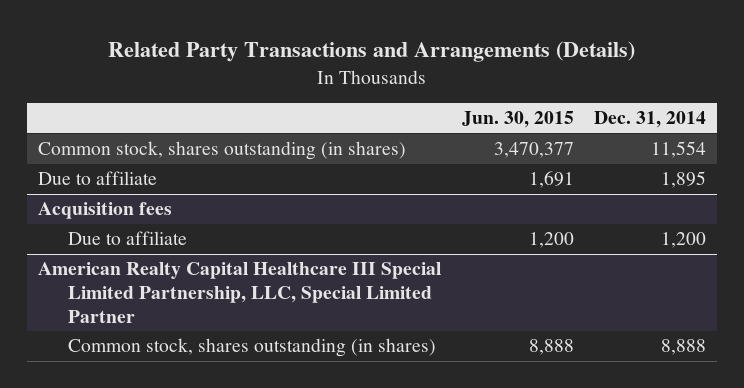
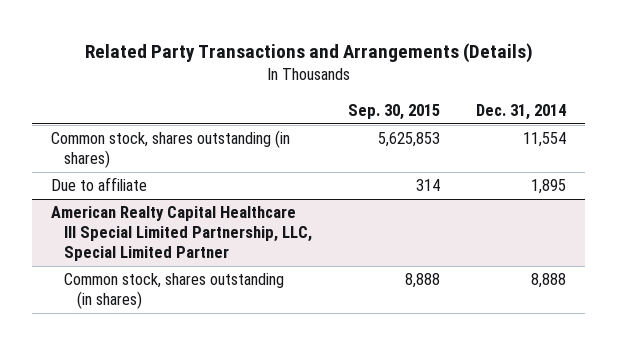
- | Jun. 30, 2015 | Dec. 31, 2014
+ | Sep. 30, 2015 | Dec. 31, 2014
- Acquisition fees
- Due to affiliate | 1,200 | 1,200

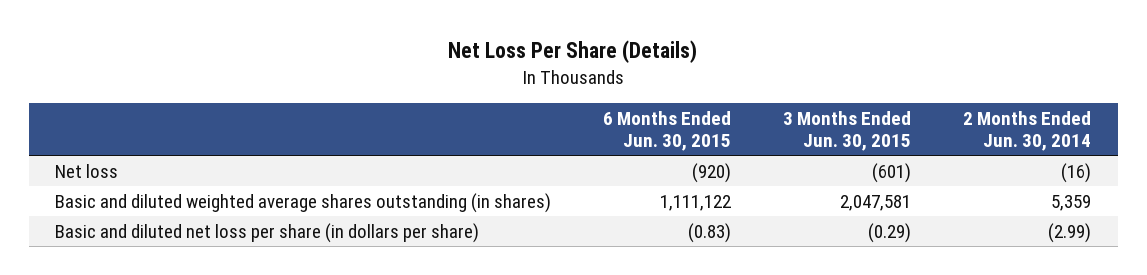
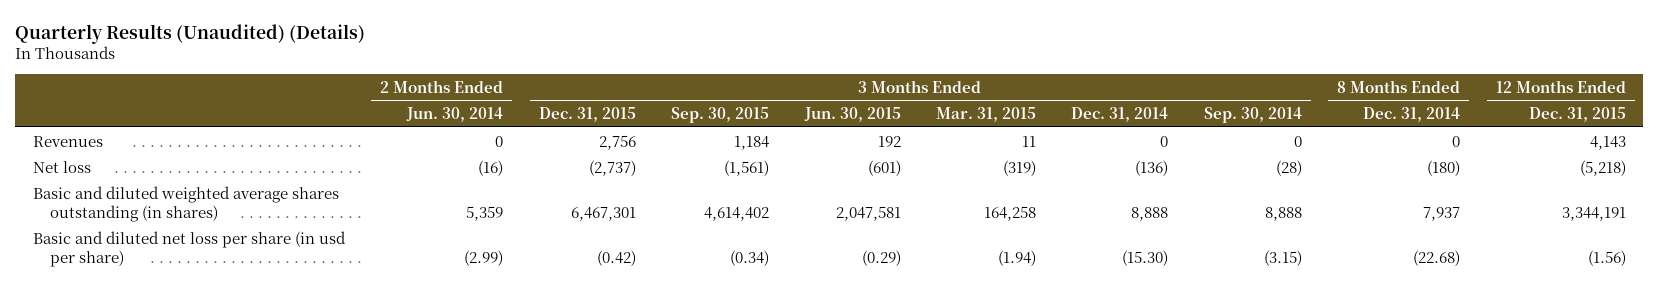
- Net Loss Per Share (Details)
+ Quarterly Results (Unaudited) (Details)
- | 6 Months Ended Jun. 30, 2015 | 3 Months Ended Jun. 30, 2015 | 2 Months Ended Jun. 30, 2014
+ | 2 Months Ended Jun. 30, 2014 | 3 Months Ended Dec. 31, 2015 | 3 Months Ended Sep. 30, 2015 | 3 Months Ended Jun. 30, 2015 | 3 Months Ended Mar. 31, 2015 | 3 Months Ended Dec. 31, 2014 | 3 Months Ended Sep. 30, 2014 | 8 Months Ended Dec. 31, 2014 | 12 Months Ended Dec. 31, 2015
+ Revenues | 0 | 2,756 | 1,184 | 192 | 11 | 0 | 0 | 0 | 4,143
- Basic and diluted net loss per share (in dollars per share) | (0.83) | (0.29) | (2.99)
+ Basic and diluted net loss per share (in usd per share) | (2.99) | (0.42) | (0.34) | (0.29) | (1.94) | (15.30) | (3.15) | (22.68) | (1.56)

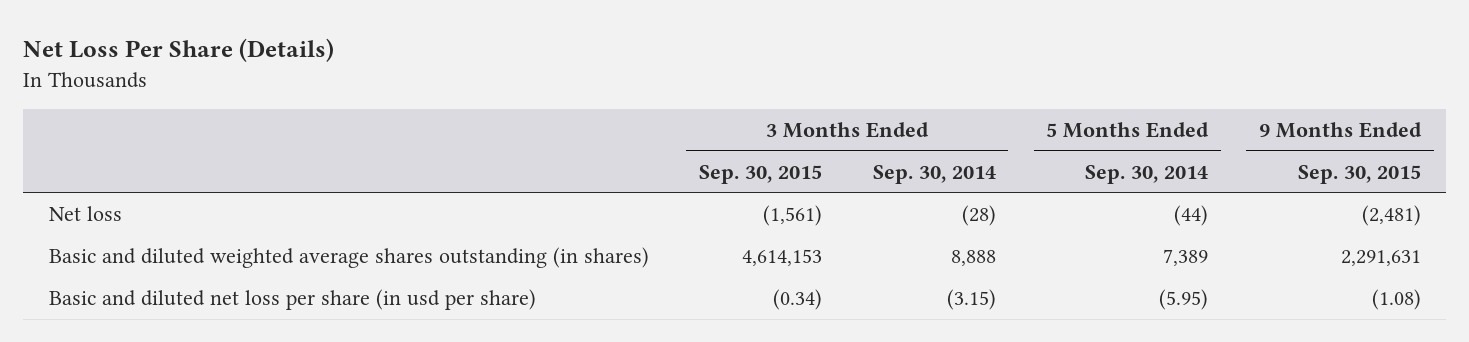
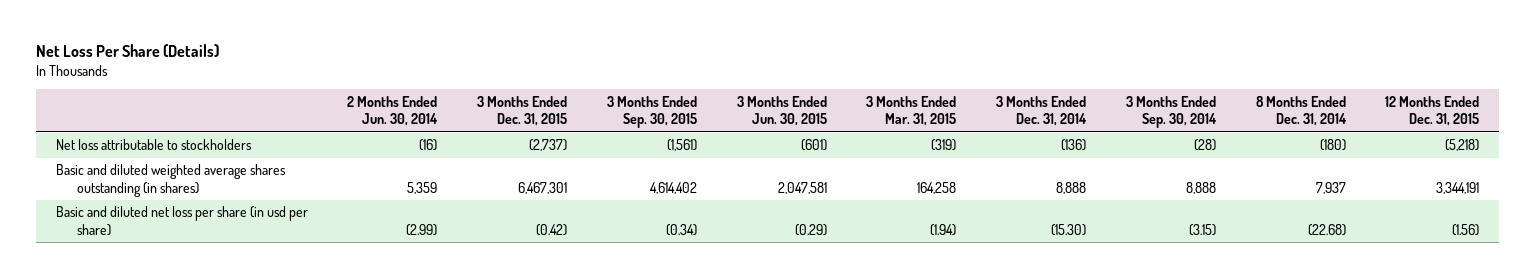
- | 3 Months Ended Sep. 30, 2015 | 3 Months Ended Sep. 30, 2014 | 5 Months Ended Sep. 30, 2014 | 9 Months Ended Sep. 30, 2015
+ | 2 Months Ended Jun. 30, 2014 | 3 Months Ended Dec. 31, 2015 | 3 Months Ended Sep. 30, 2015 | 3 Months Ended Jun. 30, 2015 | 3 Months Ended Mar. 31, 2015 | 3 Months Ended Dec. 31, 2014 | 3 Months Ended Sep. 30, 2014 | 8 Months Ended Dec. 31, 2014 | 12 Months Ended Dec. 31, 2015
- Net loss | (1,561) | (28) | (44) | (2,481)
- Basic and diluted weighted average shares outstanding (in shares) | 4,614,153 | 8,888 | 7,389 | 2,291,631
+ Net loss attributable to stockholders | (16) | (2,737) | (1,561) | (601) | (319) | (136) | (28) | (180) | (5,218)
+ Basic and diluted weighted average shares outstanding (in shares) | 5,359 | 6,467,301 | 4,614,402 | 2,047,581 | 164,258 | 8,888 | 8,888 | 7,937 | 3,344,191

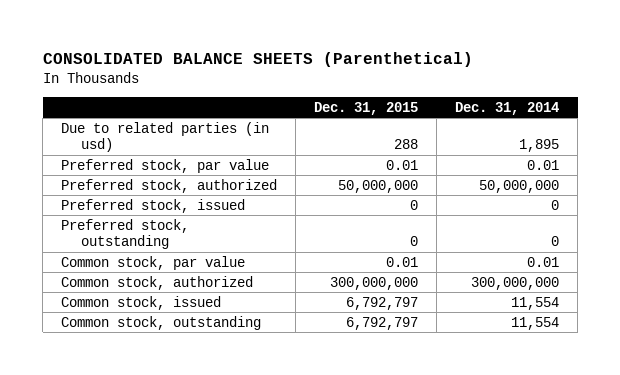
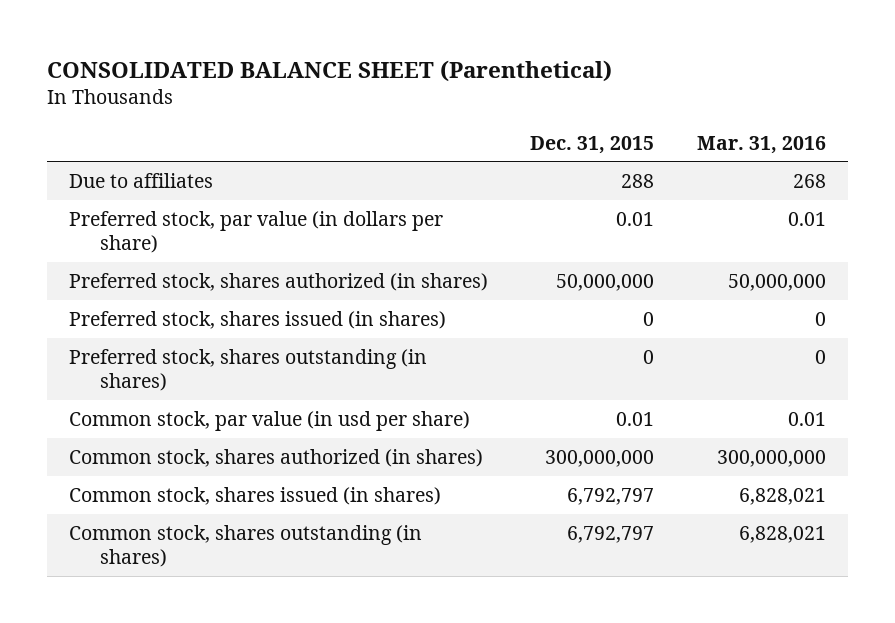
- CONSOLIDATED BALANCE SHEETS (Parenthetical)
+ CONSOLIDATED BALANCE SHEET (Parenthetical)
- | Dec. 31, 2015 | Dec. 31, 2014
+ | Dec. 31, 2015 | Mar. 31, 2016
- Due to related parties (in usd) | 288 | 1,895
- Preferred stock, par value | 0.01 | 0.01
- Preferred stock, authorized | 50,000,000 | 50,000,000
- Preferred stock, issued | 0 | 0
- Preferred stock, outstanding | 0 | 0
- Common stock, par value | 0.01 | 0.01
- Common stock, authorized | 300,000,000 | 300,000,000
- Common stock, issued | 6,792,797 | 11,554
- Common stock, outstanding | 6,792,797 | 11,554
+ Due to affiliates | 288 | 268
+ Preferred stock, par value (in dollars per share) | 0.01 | 0.01
+ Preferred stock, shares authorized (in shares) | 50,000,000 | 50,000,000
+ Preferred stock, shares issued (in shares) | 0 | 0
+ Preferred stock, shares outstanding (in shares) | 0 | 0
+ Common stock, par value (in usd per share) | 0.01 | 0.01
+ Common stock, shares authorized (in shares) | 300,000,000 | 300,000,000
+ Common stock, shares issued (in shares) | 6,792,797 | 6,828,021
+ Common stock, shares outstanding (in shares) | 6,792,797 | 6,828,021

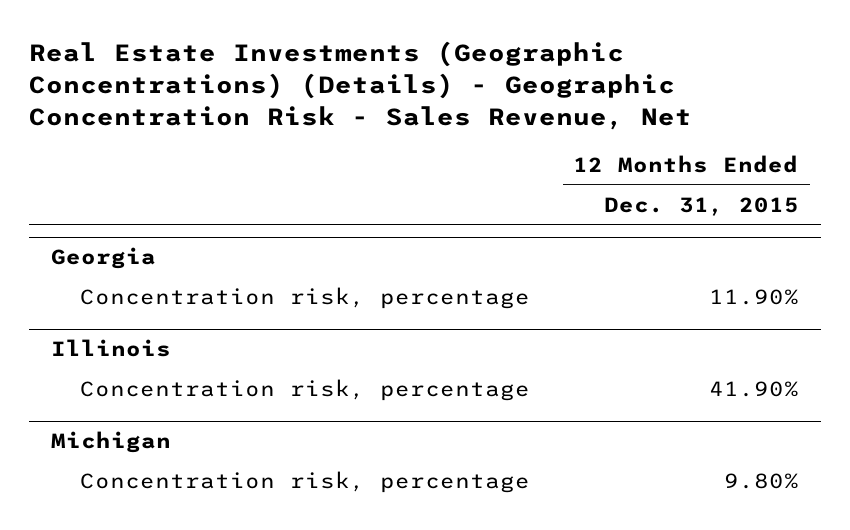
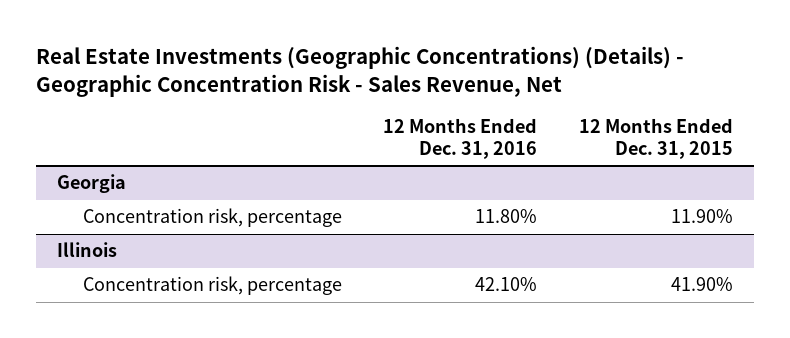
- | 12 Months Ended Dec. 31, 2015
+ | 12 Months Ended Dec. 31, 2016 | 12 Months Ended Dec. 31, 2015
- Michigan
- Concentration risk, percentage | 9.80%

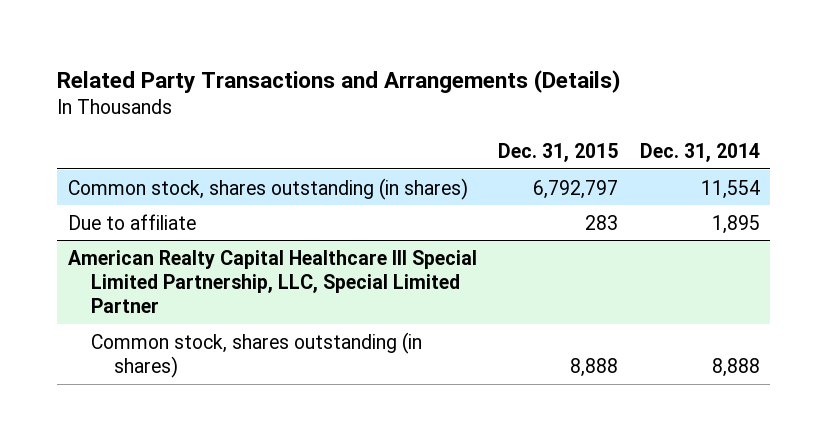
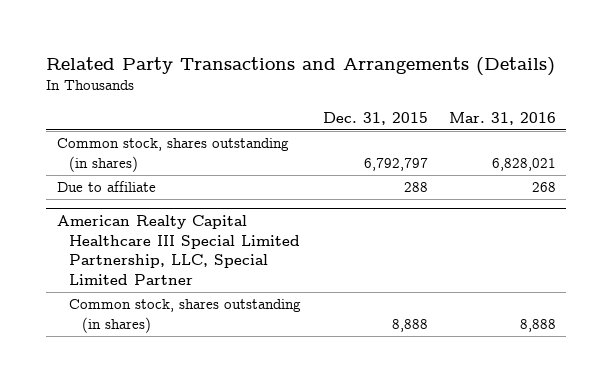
- | Dec. 31, 2015 | Dec. 31, 2014
+ | Dec. 31, 2015 | Mar. 31, 2016
- Due to affiliate | 283 | 1,895
+ Due to affiliate | 288 | 268

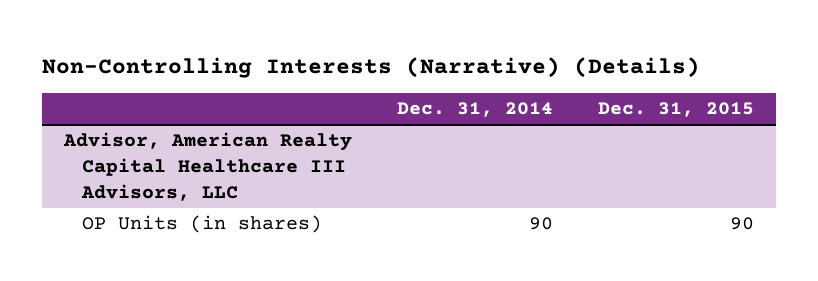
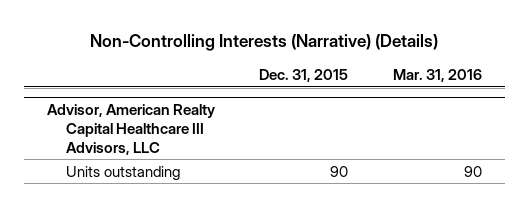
- | Dec. 31, 2014 | Dec. 31, 2015
+ | Dec. 31, 2015 | Mar. 31, 2016
@ Advisor, American Realty Capital Healthcare III Advisors, LLC
- OP Units (in shares) | 90 | 90
+ Units outstanding | 90 | 90

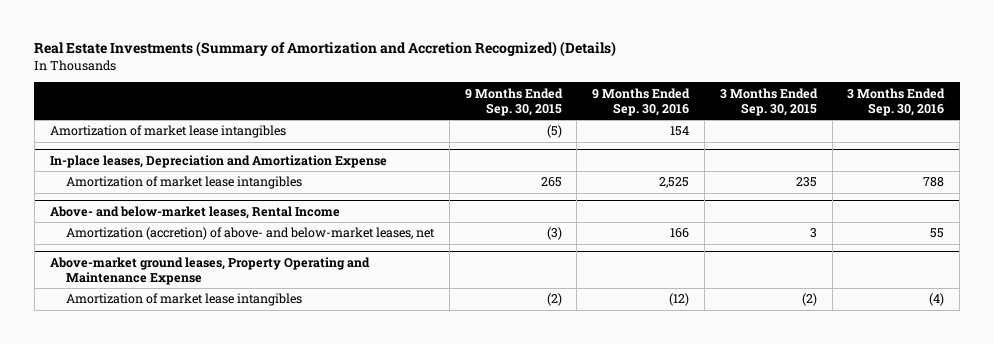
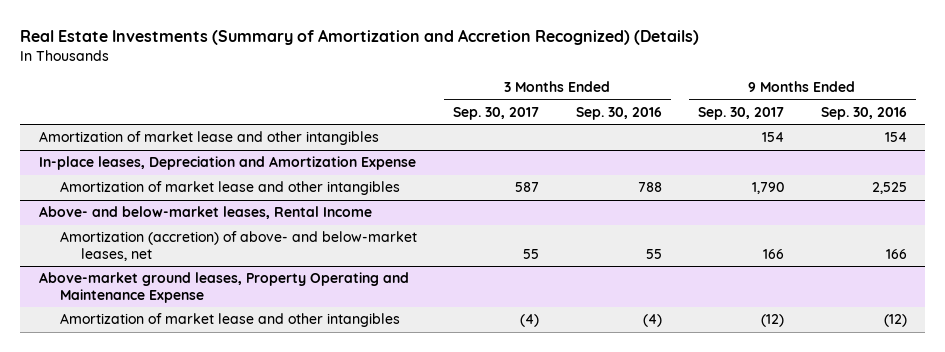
- | 9 Months Ended Sep. 30, 2015 | 9 Months Ended Sep. 30, 2016 | 3 Months Ended Sep. 30, 2015 | 3 Months Ended Sep. 30, 2016
+ | 3 Months Ended Sep. 30, 2017 | 3 Months Ended Sep. 30, 2016 | 9 Months Ended Sep. 30, 2017 | 9 Months Ended Sep. 30, 2016
- Amortization of market lease intangibles | (5) | 154 | |
+ Amortization of market lease and other intangibles | | | 154 | 154
@ In-place leases, Depreciation and Amortization Expense
- Amortization of market lease intangibles | 265 | 2,525 | 235 | 788
+ Amortization of market lease and other intangibles | 587 | 788 | 1,790 | 2,525
@ Above-market ground leases, Property Operating and Maintenance Expense
- Amortization of market lease intangibles | (2) | (12) | (2) | (4)
+ Amortization of market lease and other intangibles | (4) | (4) | (12) | (12)

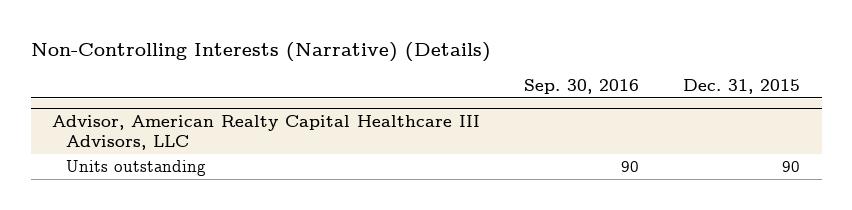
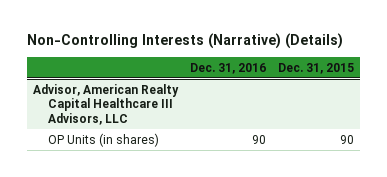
- | Sep. 30, 2016 | Dec. 31, 2015
+ | Dec. 31, 2016 | Dec. 31, 2015
@ Advisor, American Realty Capital Healthcare III Advisors, LLC
- Units outstanding | 90 | 90
+ OP Units (in shares) | 90 | 90

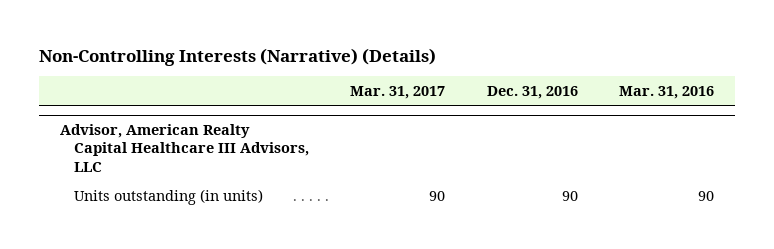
- | Dec. 31, 2016 | Dec. 31, 2015
+ | Mar. 31, 2017 | Dec. 31, 2016 | Mar. 31, 2016
@ Advisor, American Realty Capital Healthcare III Advisors, LLC
- OP Units (in shares) | 90 | 90
+ Units outstanding (in units) | 90 | 90 | 90

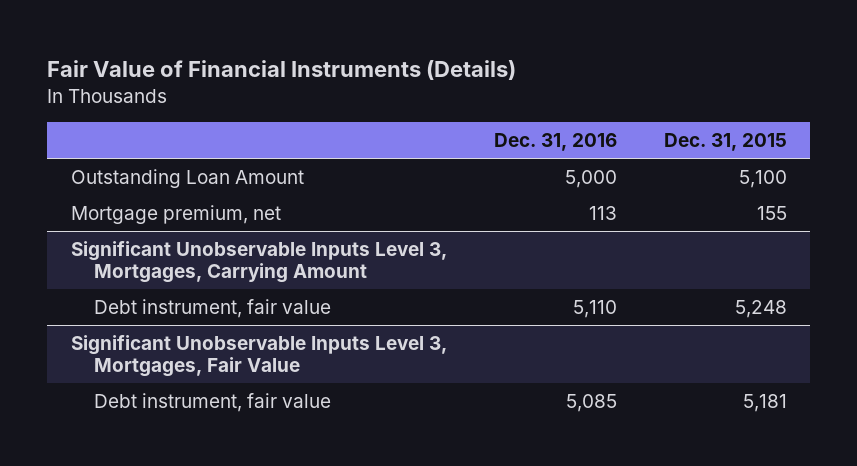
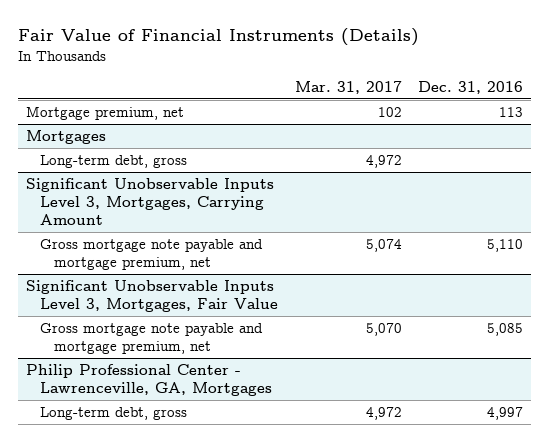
- | Dec. 31, 2016 | Dec. 31, 2015
+ | Mar. 31, 2017 | Dec. 31, 2016
- Outstanding Loan Amount | 5,000 | 5,100
+ Mortgages
+ Long-term debt, gross | 4,972 |
@ Significant Unobservable Inputs Level 3, Mortgages, Carrying Amount
- Debt instrument, fair value | 5,110 | 5,248
+ Gross mortgage note payable and mortgage premium, net | 5,074 | 5,110
@ Significant Unobservable Inputs Level 3, Mortgages, Fair Value
- Debt instrument, fair value | 5,085 | 5,181
+ Gross mortgage note payable and mortgage premium, net | 5,070 | 5,085
+ Philip Professional Center - Lawrenceville, GA, Mortgages
+ Long-term debt, gross | 4,972 | 4,997

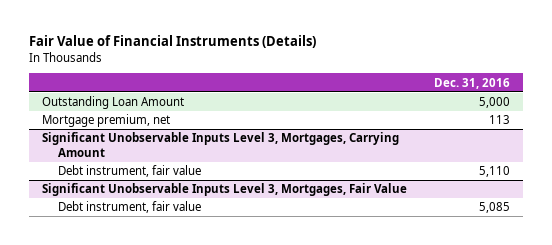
- | Mar. 31, 2017 | Dec. 31, 2016
+ | Dec. 31, 2016
+ Outstanding Loan Amount | 5,000
- Mortgages
- Long-term debt, gross | 4,972 |
@ Significant Unobservable Inputs Level 3, Mortgages, Carrying Amount
- Gross mortgage note payable and mortgage premium, net | 5,074 | 5,110
+ Debt instrument, fair value | 5,110
@ Significant Unobservable Inputs Level 3, Mortgages, Fair Value
- Gross mortgage note payable and mortgage premium, net | 5,070 | 5,085
- Philip Professional Center - Lawrenceville, GA, Mortgages
- Long-term debt, gross | 4,972 | 4,997
@ Significant Unobservable Inputs Level 3, Mortgages, Fair Value
+ Debt instrument, fair value | 5,085

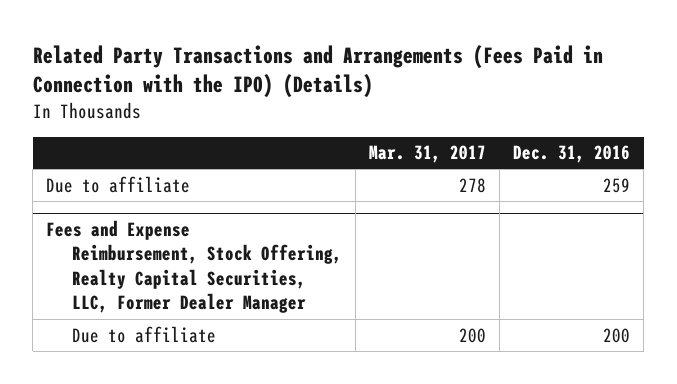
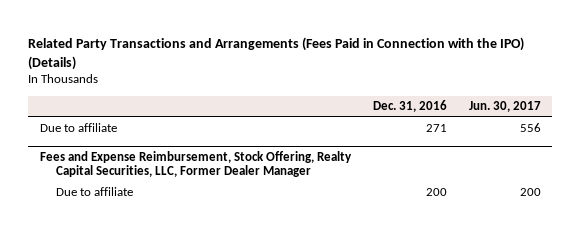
- | Mar. 31, 2017 | Dec. 31, 2016
+ | Dec. 31, 2016 | Jun. 30, 2017
- Due to affiliate | 278 | 259
+ Due to affiliate | 271 | 556

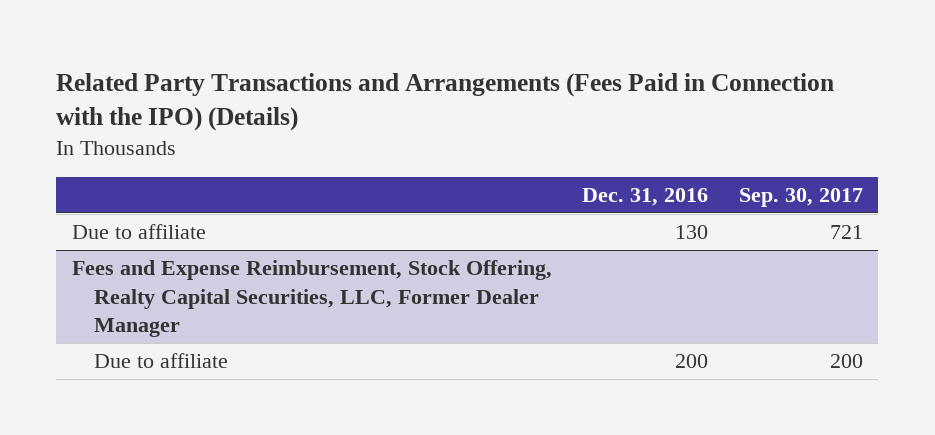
- | Dec. 31, 2016 | Jun. 30, 2017
+ | Dec. 31, 2016 | Sep. 30, 2017
- Due to affiliate | 271 | 556
+ Due to affiliate | 130 | 721

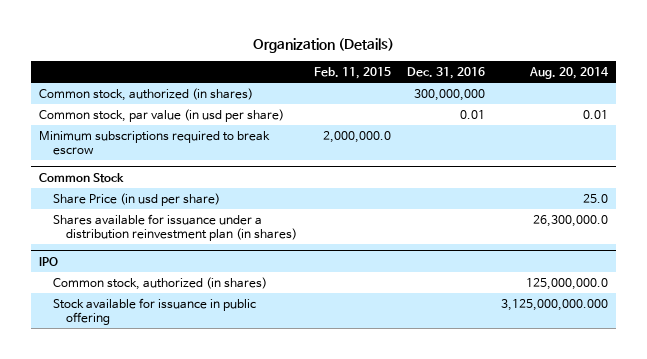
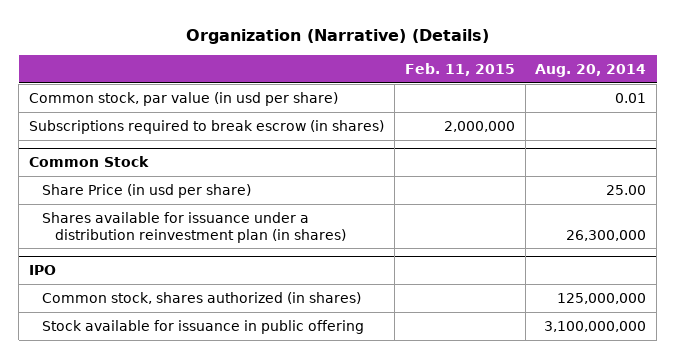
- Organization (Details)
+ Organization (Narrative) (Details)
- | Feb. 11, 2015 | Dec. 31, 2016 | Aug. 20, 2014
+ | Feb. 11, 2015 | Aug. 20, 2014
- Common stock, authorized (in shares) | | 300,000,000 |
- Minimum subscriptions required to break escrow | 2,000,000.0 | |
+ Subscriptions required to break escrow (in shares) | 2,000,000 |
@ Common Stock
- Share Price (in usd per share) | | | 25.0
- Shares available for issuance under a distribution reinvestment plan (in shares) | | | 26,300,000.0
+ Share Price (in usd per share) | | 25.00
+ Shares available for issuance under a distribution reinvestment plan (in shares) | | 26,300,000
@ IPO
- Common stock, authorized (in shares) | | | 125,000,000.0
- Stock available for issuance in public offering | | | 3,125,000,000.000
+ Common stock, shares authorized (in shares) | | 125,000,000
+ Stock available for issuance in public offering | | 3,100,000,000

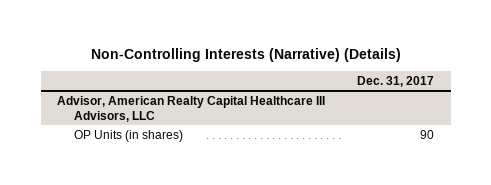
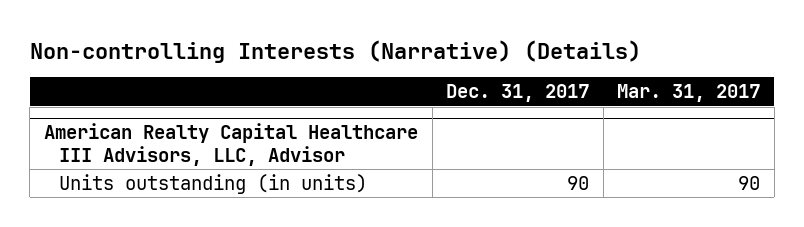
- Non-Controlling Interests (Narrative) (Details)
+ Non-controlling Interests (Narrative) (Details)
- | Dec. 31, 2017
+ | Dec. 31, 2017 | Mar. 31, 2017
- Advisor, American Realty Capital Healthcare III Advisors, LLC
- OP Units (in shares) | 90
+ American Realty Capital Healthcare III Advisors, LLC, Advisor
+ Units outstanding (in units) | 90 | 90

